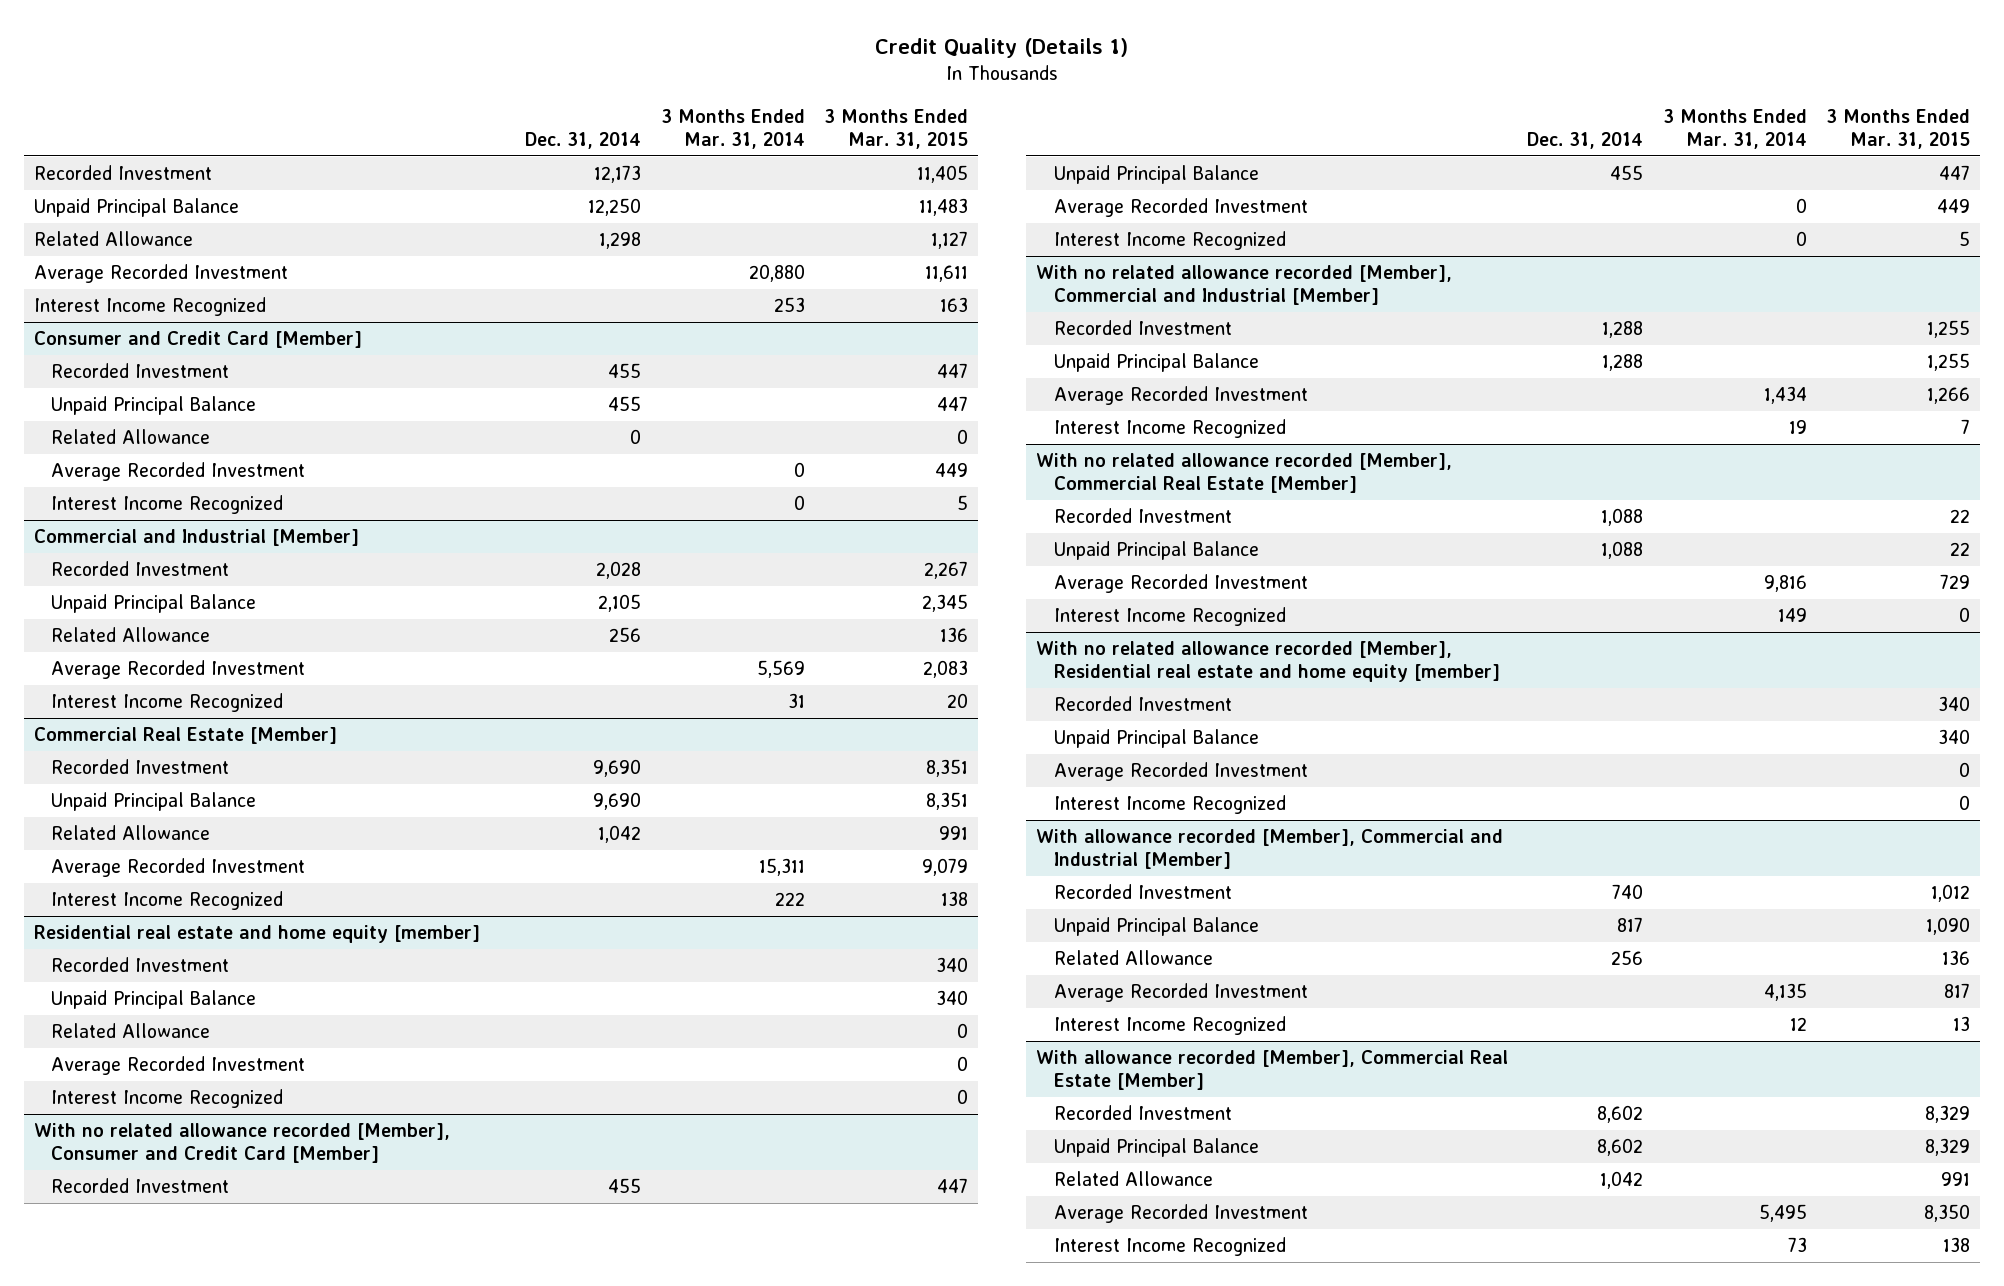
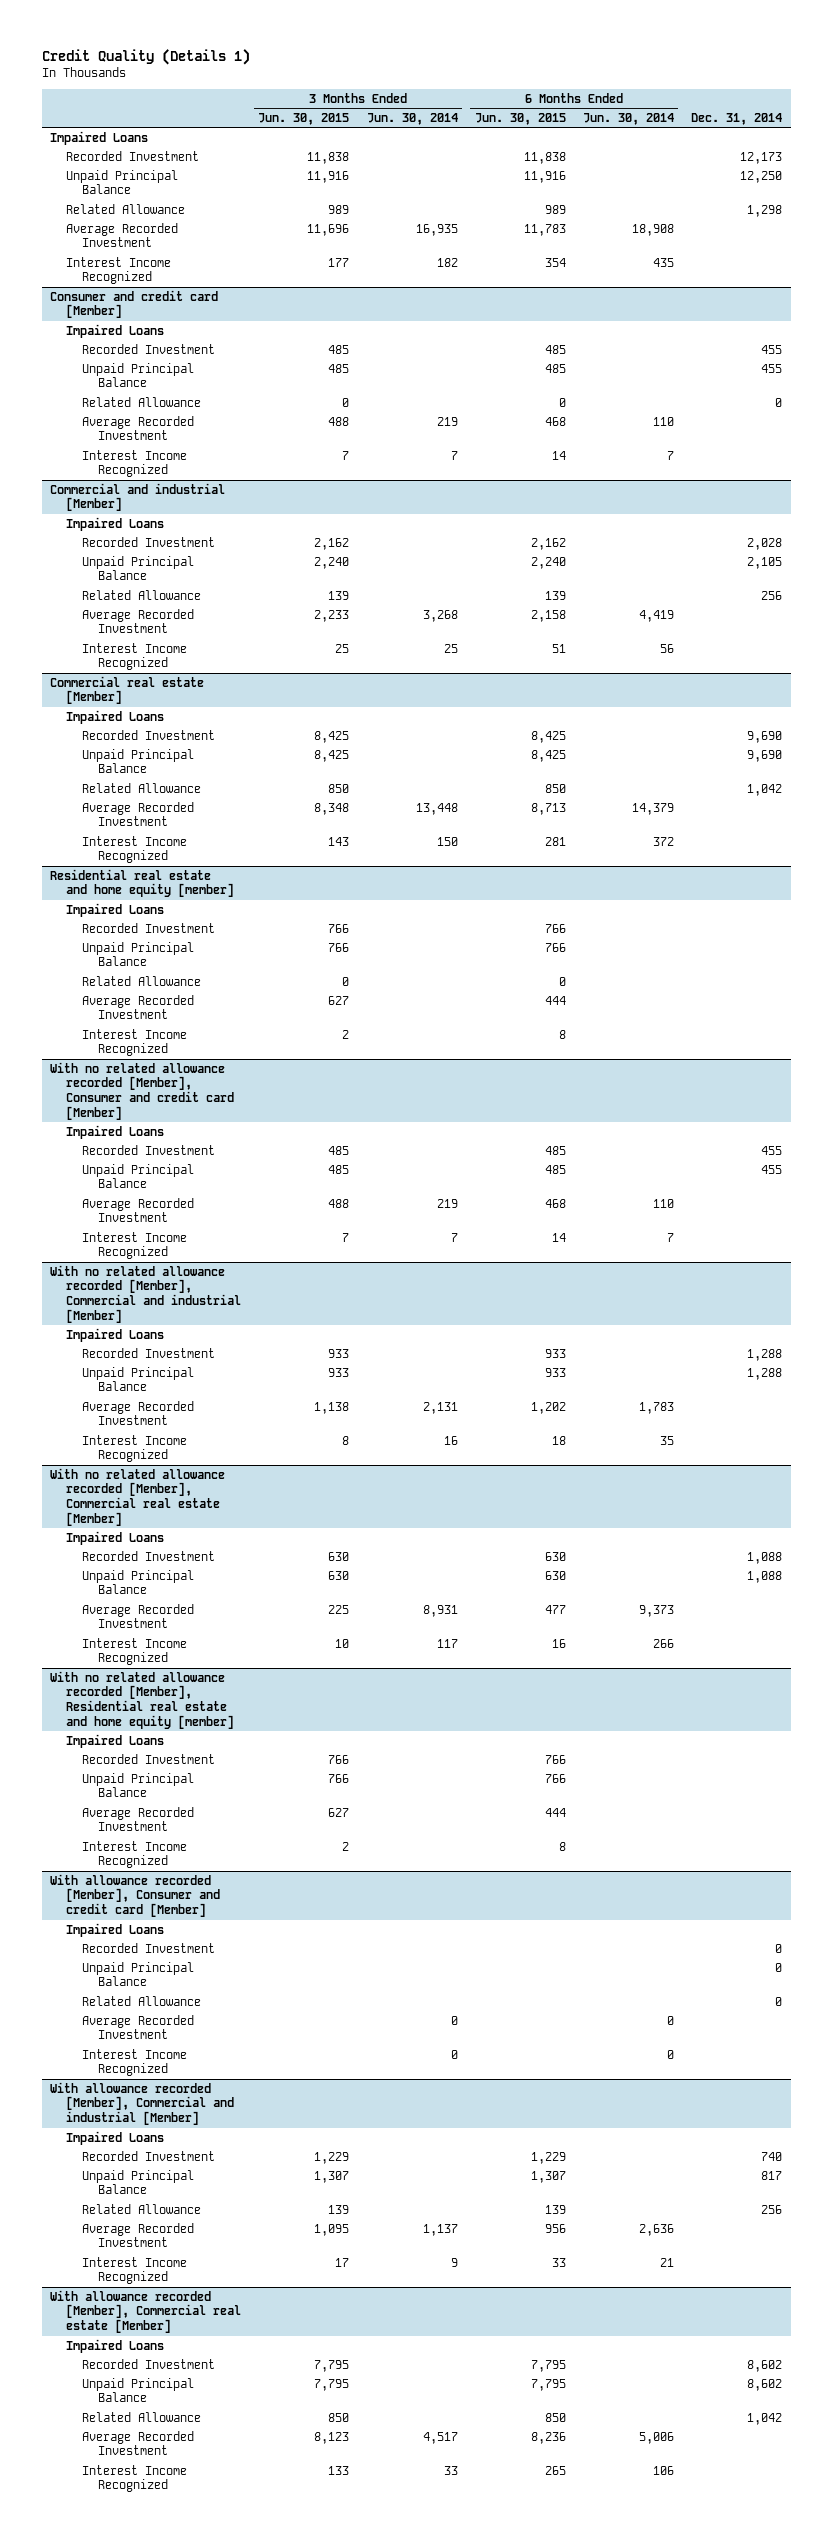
- | Dec. 31, 2014 | 3 Months Ended Mar. 31, 2014 | 3 Months Ended Mar. 31, 2015
+ | 3 Months Ended Jun. 30, 2015 | 3 Months Ended Jun. 30, 2014 | 6 Months Ended Jun. 30, 2015 | 6 Months Ended Jun. 30, 2014 | Dec. 31, 2014
+ Impaired Loans
- Consumer and Credit Card [Member]
+ Consumer and credit card [Member]
+ Impaired Loans
- Commercial and Industrial [Member]
+ Commercial and industrial [Member]
+ Impaired Loans
- Commercial Real Estate [Member]
+ Commercial real estate [Member]
+ Impaired Loans
@ Residential real estate and home equity [member]
+ Impaired Loans
- With no related allowance recorded [Member], Consumer and Credit Card [Member]
+ With no related allowance recorded [Member], Consumer and credit card [Member]
+ Impaired Loans
- With no related allowance recorded [Member], Commercial and Industrial [Member]
+ With no related allowance recorded [Member], Commercial and industrial [Member]
+ Impaired Loans
- With no related allowance recorded [Member], Commercial Real Estate [Member]
+ With no related allowance recorded [Member], Commercial real estate [Member]
+ Impaired Loans
@ With no related allowance recorded [Member], Residential real estate and home equity [member]
+ Impaired Loans
- With allowance recorded [Member], Commercial and Industrial [Member]
+ With allowance recorded [Member], Consumer and credit card [Member]
+ Impaired Loans
+ Recorded Investment | | | | | 0
+ Unpaid Principal Balance | | | | | 0
+ Related Allowance | | | | | 0
+ Average Recorded Investment | | 0 | | 0 |
+ Interest Income Recognized | | 0 | | 0 |
+ With allowance recorded [Member], Commercial and industrial [Member]
+ Impaired Loans
- With allowance recorded [Member], Commercial Real Estate [Member]
+ With allowance recorded [Member], Commercial real estate [Member]
+ Impaired Loans

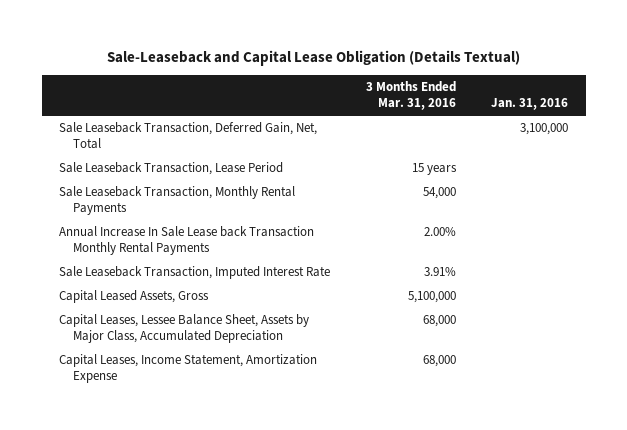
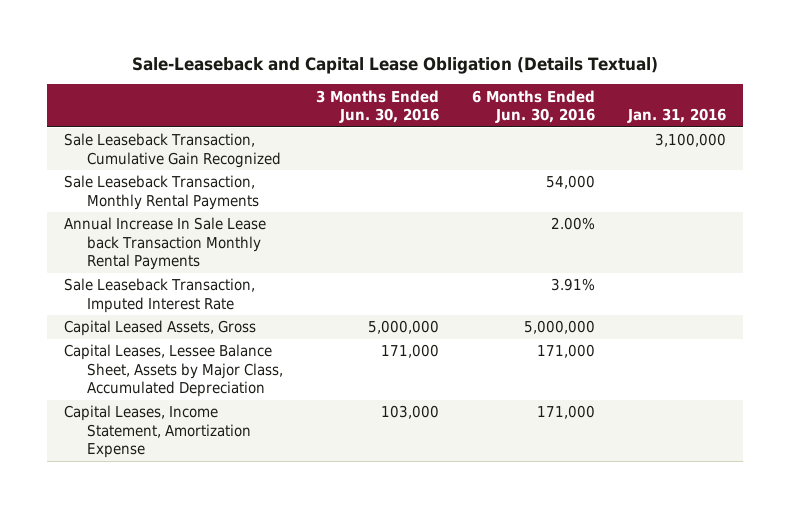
- | 3 Months Ended Mar. 31, 2016 | Jan. 31, 2016
+ | 3 Months Ended Jun. 30, 2016 | 6 Months Ended Jun. 30, 2016 | Jan. 31, 2016
- Sale Leaseback Transaction, Deferred Gain, Net, Total | | 3,100,000
- Sale Leaseback Transaction, Lease Period | 15 years |
+ Sale Leaseback Transaction, Cumulative Gain Recognized | | | 3,100,000

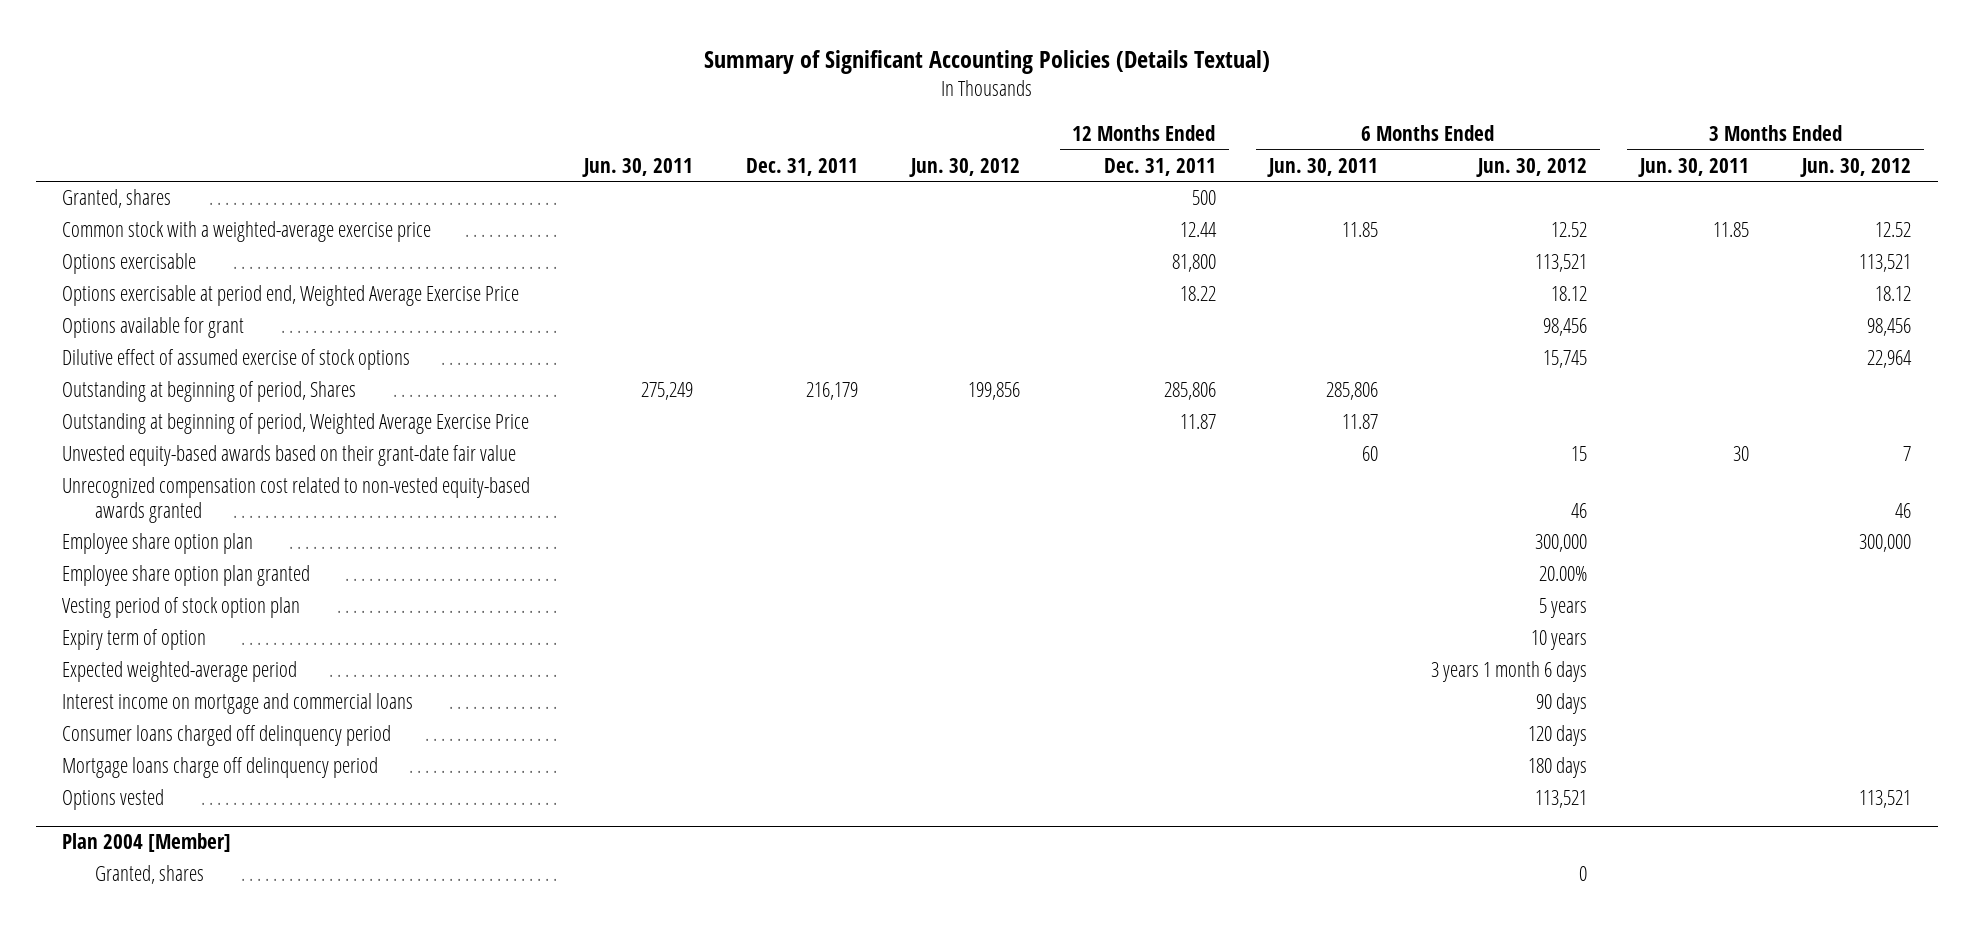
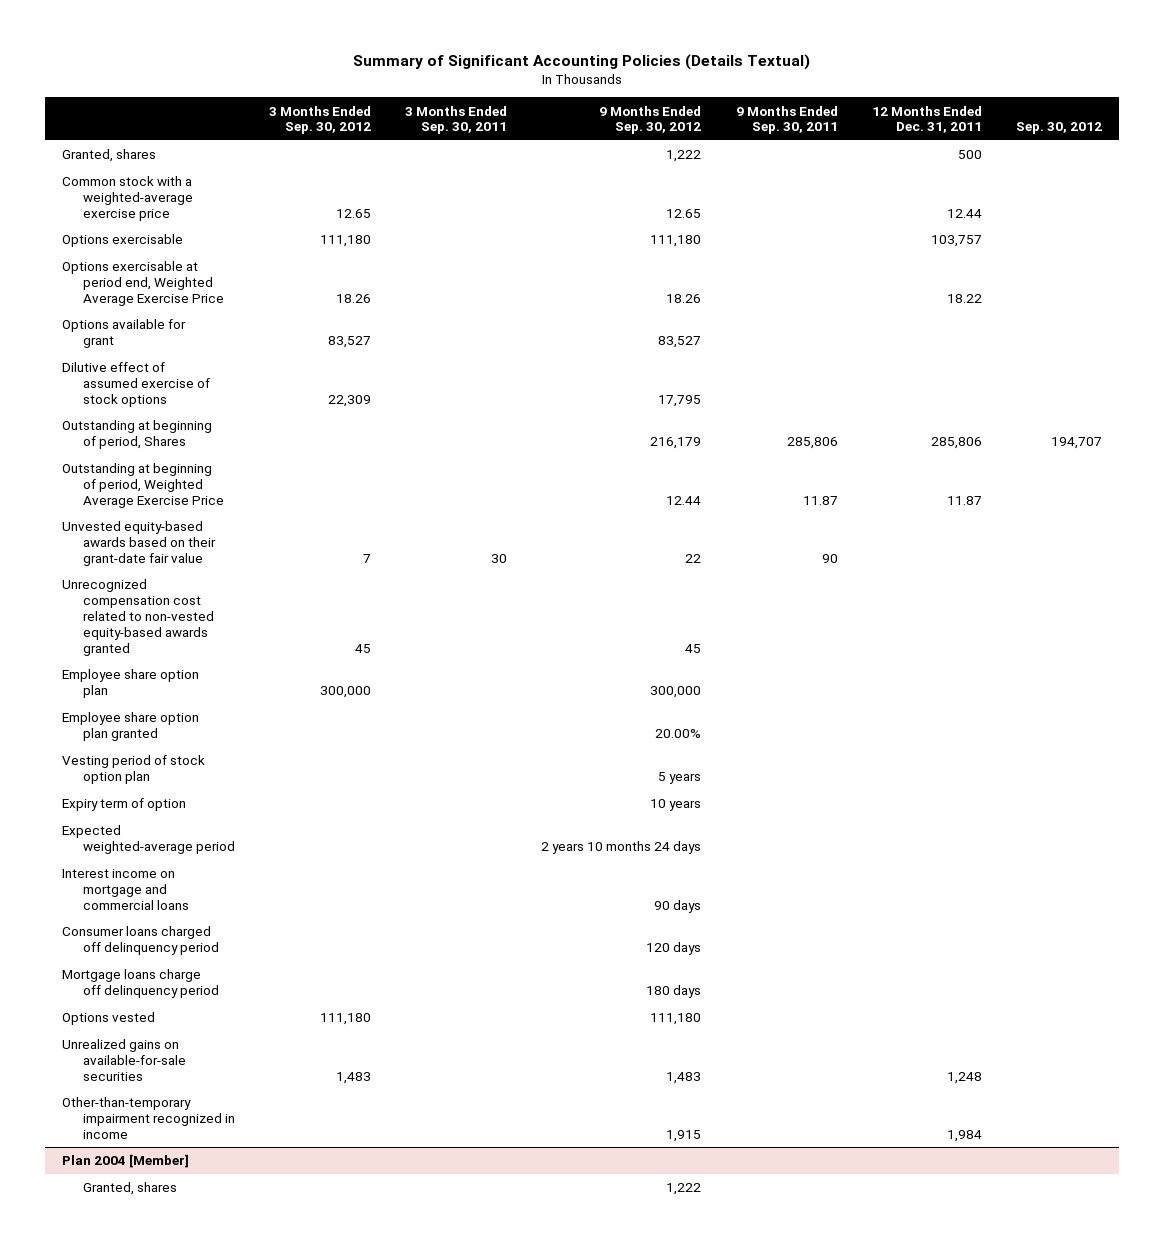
- | Jun. 30, 2011 | Dec. 31, 2011 | Jun. 30, 2012 | 12 Months Ended Dec. 31, 2011 | 6 Months Ended Jun. 30, 2011 | 6 Months Ended Jun. 30, 2012 | 3 Months Ended Jun. 30, 2011 | 3 Months Ended Jun. 30, 2012
+ | 3 Months Ended Sep. 30, 2012 | 3 Months Ended Sep. 30, 2011 | 9 Months Ended Sep. 30, 2012 | 9 Months Ended Sep. 30, 2011 | 12 Months Ended Dec. 31, 2011 | Sep. 30, 2012
- Options exercisable | | | | 81,800 | | 113,521 | | 113,521
+ Options exercisable | 111,180 | | 111,180 | | 103,757 |
+ Unrealized gains on available-for-sale securities | 1,483 | | 1,483 | | 1,248 |
+ Other-than-temporary impairment recognized in income | | | 1,915 | | 1,984 |

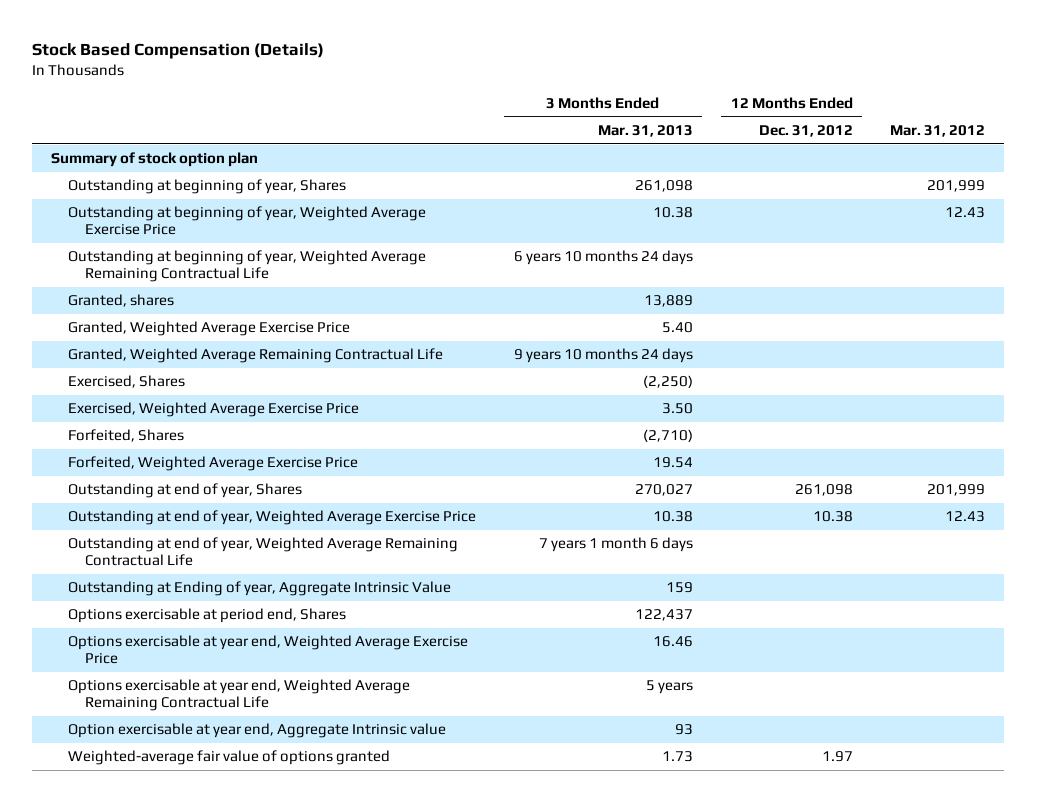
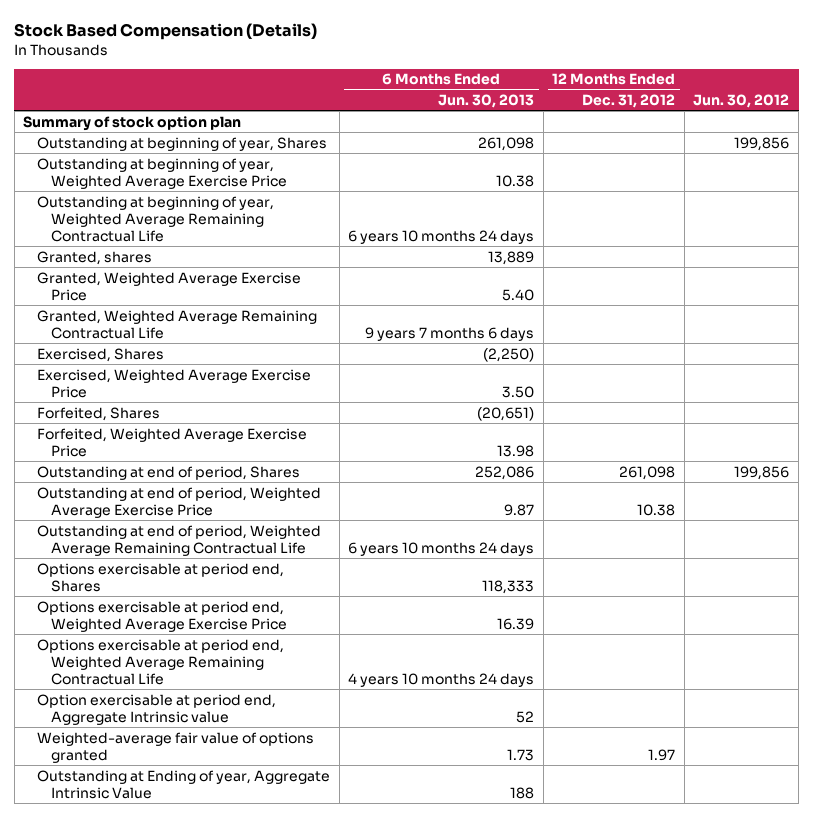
- | 3 Months Ended Mar. 31, 2013 | 12 Months Ended Dec. 31, 2012 | Mar. 31, 2012
+ | 6 Months Ended Jun. 30, 2013 | 12 Months Ended Dec. 31, 2012 | Jun. 30, 2012
- Outstanding at end of year, Shares | 270,027 | 261,098 | 201,999
- Outstanding at end of year, Weighted Average Exercise Price | 10.38 | 10.38 | 12.43
- Outstanding at end of year, Weighted Average Remaining Contractual Life | 7 years 1 month 6 days | |
+ Outstanding at end of period, Shares | 252,086 | 261,098 | 199,856
+ Outstanding at end of period, Weighted Average Exercise Price | 9.87 | 10.38 |
+ Outstanding at end of period, Weighted Average Remaining Contractual Life | 6 years 10 months 24 days | |
- Options exercisable at year end, Weighted Average Exercise Price | 16.46 | |
- Options exercisable at year end, Weighted Average Remaining Contractual Life | 5 years | |
- Option exercisable at year end, Aggregate Intrinsic value | 93 | |
+ Options exercisable at period end, Weighted Average Exercise Price | 16.39 | |
+ Options exercisable at period end, Weighted Average Remaining Contractual Life | 4 years 10 months 24 days | |
+ Option exercisable at period end, Aggregate Intrinsic value | 52 | |
moved down: Outstanding at Ending of year, Aggregate Intrinsic Value | 188 | |

